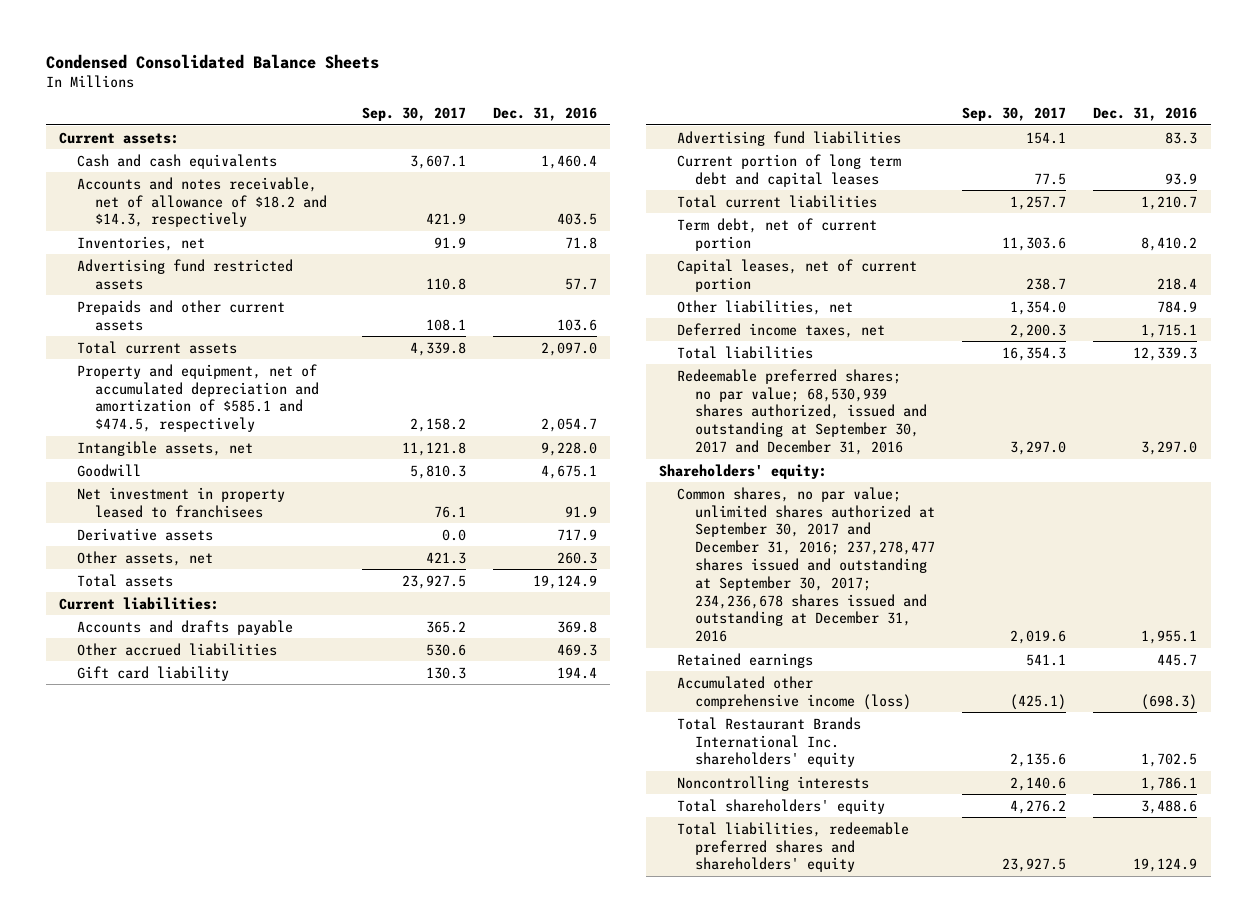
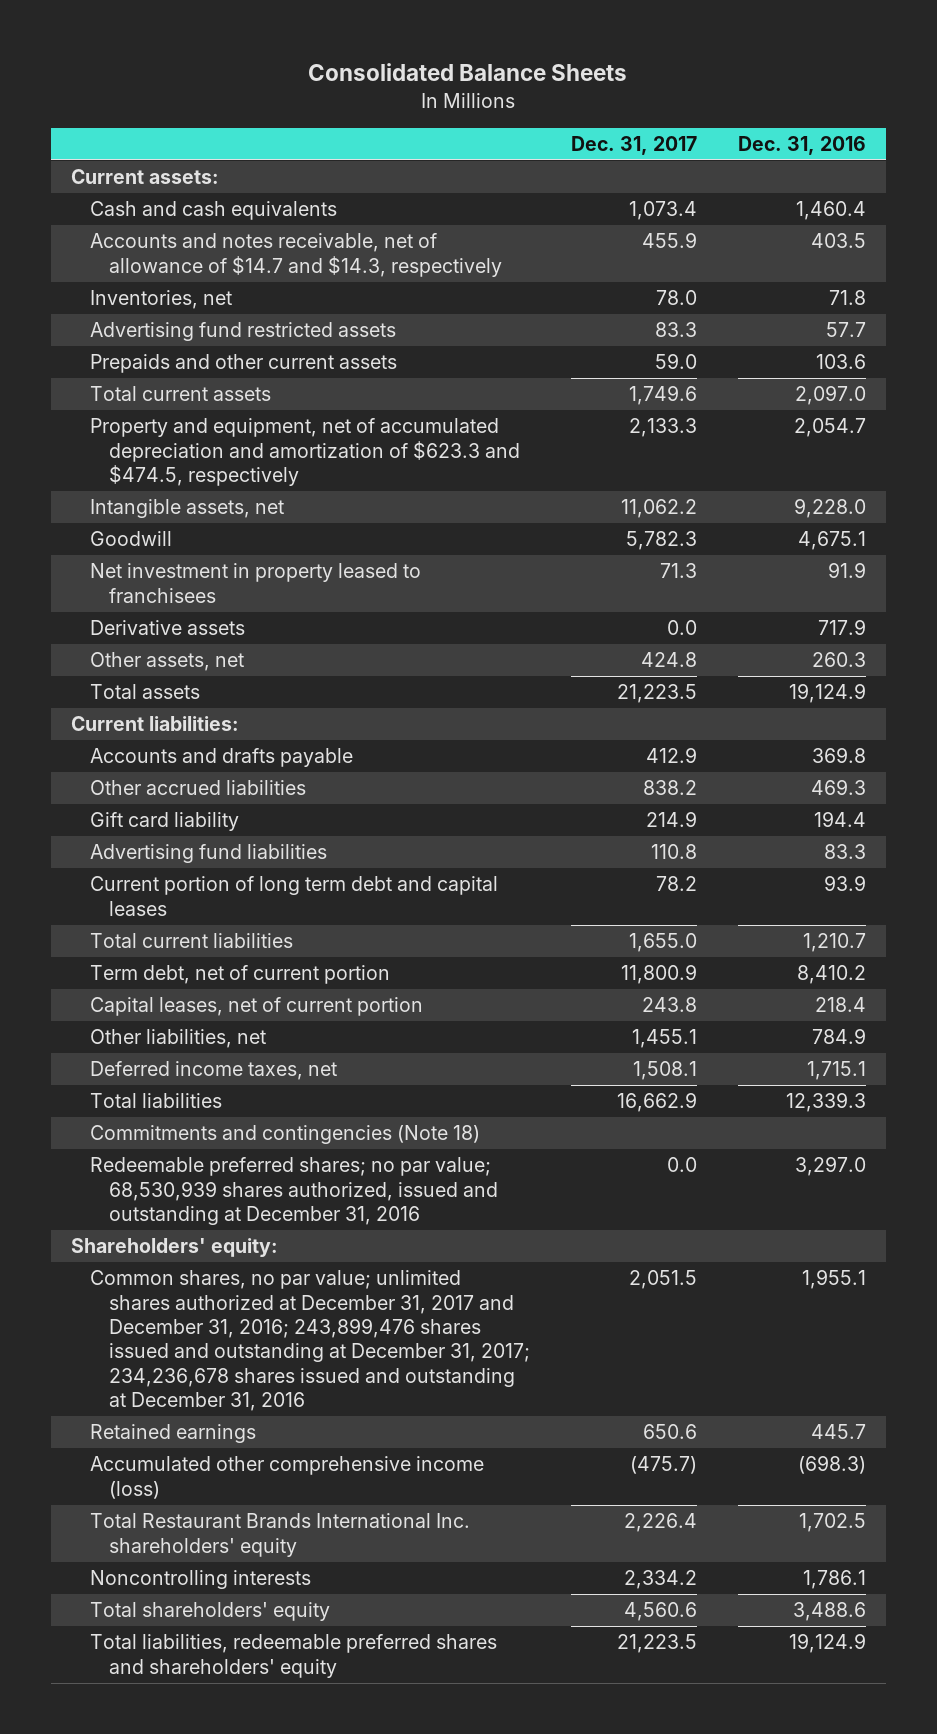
- Condensed Consolidated Balance Sheets
+ Consolidated Balance Sheets
- | Sep. 30, 2017 | Dec. 31, 2016
+ | Dec. 31, 2017 | Dec. 31, 2016
- Accounts and notes receivable, net of allowance of $18.2 and $14.3, respectively | 421.9 | 403.5
+ Accounts and notes receivable, net of allowance of $14.7 and $14.3, respectively | 455.9 | 403.5
- Property and equipment, net of accumulated depreciation and amortization of $585.1 and $474.5, respectively | 2,158.2 | 2,054.7
+ Property and equipment, net of accumulated depreciation and amortization of $623.3 and $474.5, respectively | 2,133.3 | 2,054.7
- Redeemable preferred shares; no par value; 68,530,939 shares authorized, issued and outstanding at September 30, 2017 and December 31, 2016 | 3,297.0 | 3,297.0
+ Commitments and contingencies (Note 18)
+ Redeemable preferred shares; no par value; 68,530,939 shares authorized, issued and outstanding at December 31, 2016 | 0.0 | 3,297.0
- Common shares, no par value; unlimited shares authorized at September 30, 2017 and December 31, 2016; 237,278,477 shares issued and outstanding at September 30, 2017; 234,236,678 shares issued and outstanding at December 31, 2016 | 2,019.6 | 1,955.1
+ Common shares, no par value; unlimited shares authorized at December 31, 2017 and December 31, 2016; 243,899,476 shares issued and outstanding at December 31, 2017; 234,236,678 shares issued and outstanding at December 31, 2016 | 2,051.5 | 1,955.1

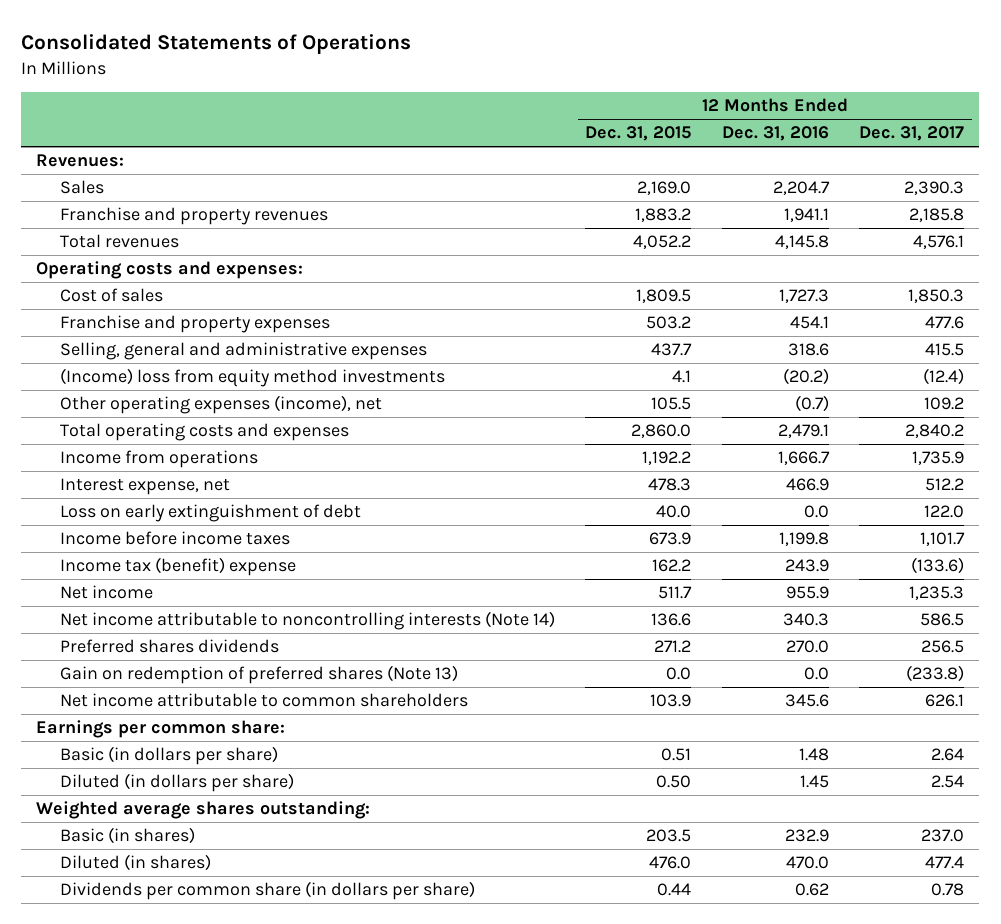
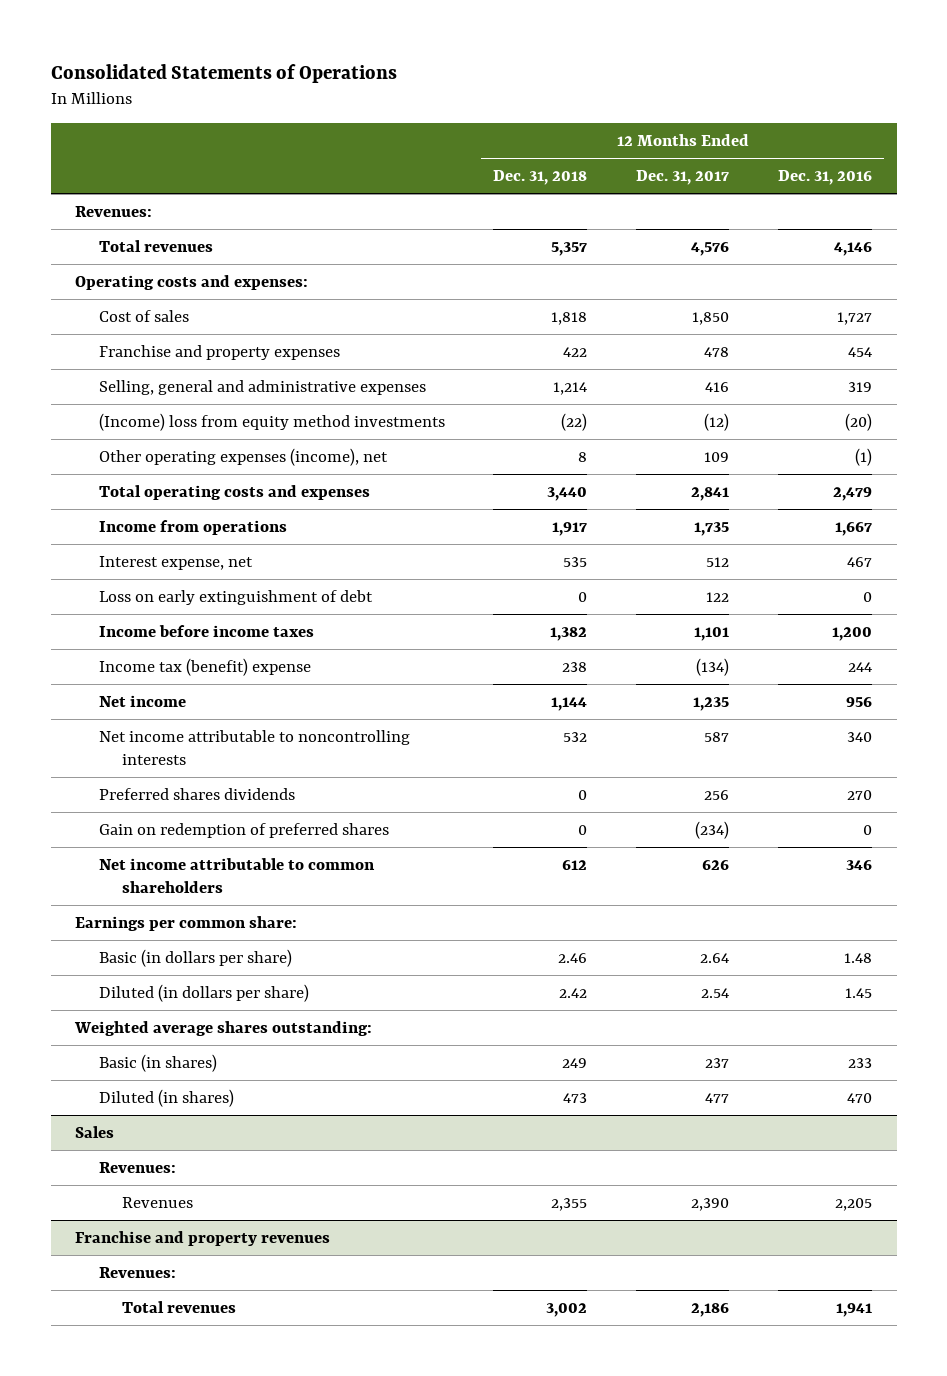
- | 12 Months Ended Dec. 31, 2015 | 12 Months Ended Dec. 31, 2016 | 12 Months Ended Dec. 31, 2017
+ | 12 Months Ended Dec. 31, 2018 | 12 Months Ended Dec. 31, 2017 | 12 Months Ended Dec. 31, 2016
- Sales | 2,169.0 | 2,204.7 | 2,390.3
- Franchise and property revenues | 1,883.2 | 1,941.1 | 2,185.8
- Total revenues | 4,052.2 | 4,145.8 | 4,576.1
+ Total revenues | 5,357 | 4,576 | 4,146
- Cost of sales | 1,809.5 | 1,727.3 | 1,850.3
- Franchise and property expenses | 503.2 | 454.1 | 477.6
- Selling, general and administrative expenses | 437.7 | 318.6 | 415.5
- (Income) loss from equity method investments | 4.1 | (20.2) | (12.4)
- Other operating expenses (income), net | 105.5 | (0.7) | 109.2
- Total operating costs and expenses | 2,860.0 | 2,479.1 | 2,840.2
- Income from operations | 1,192.2 | 1,666.7 | 1,735.9
- Interest expense, net | 478.3 | 466.9 | 512.2
- Loss on early extinguishment of debt | 40.0 | 0.0 | 122.0
- Income before income taxes | 673.9 | 1,199.8 | 1,101.7
- Income tax (benefit) expense | 162.2 | 243.9 | (133.6)
- Net income | 511.7 | 955.9 | 1,235.3
- Net income attributable to noncontrolling interests (Note 14) | 136.6 | 340.3 | 586.5
- Preferred shares dividends | 271.2 | 270.0 | 256.5
- Gain on redemption of preferred shares (Note 13) | 0.0 | 0.0 | (233.8)
- Net income attributable to common shareholders | 103.9 | 345.6 | 626.1
+ Cost of sales | 1,818 | 1,850 | 1,727
+ Franchise and property expenses | 422 | 478 | 454
+ Selling, general and administrative expenses | 1,214 | 416 | 319
+ (Income) loss from equity method investments | (22) | (12) | (20)
+ Other operating expenses (income), net | 8 | 109 | (1)
+ Total operating costs and expenses | 3,440 | 2,841 | 2,479
+ Income from operations | 1,917 | 1,735 | 1,667
+ Interest expense, net | 535 | 512 | 467
+ Loss on early extinguishment of debt | 0 | 122 | 0
+ Income before income taxes | 1,382 | 1,101 | 1,200
+ Income tax (benefit) expense | 238 | (134) | 244
+ Net income | 1,144 | 1,235 | 956
+ Net income attributable to noncontrolling interests | 532 | 587 | 340
+ Preferred shares dividends | 0 | 256 | 270
+ Gain on redemption of preferred shares | 0 | (234) | 0
+ Net income attributable to common shareholders | 612 | 626 | 346
- Basic (in shares) | 203.5 | 232.9 | 237.0
- Diluted (in shares) | 476.0 | 470.0 | 477.4
- Dividends per common share (in dollars per share) | 0.44 | 0.62 | 0.78
+ Basic (in shares) | 249 | 237 | 233
+ Diluted (in shares) | 473 | 477 | 470
+ Sales
+ Revenues:
+ Revenues | 2,355 | 2,390 | 2,205
+ Franchise and property revenues
+ Revenues:
+ Total revenues | 3,002 | 2,186 | 1,941

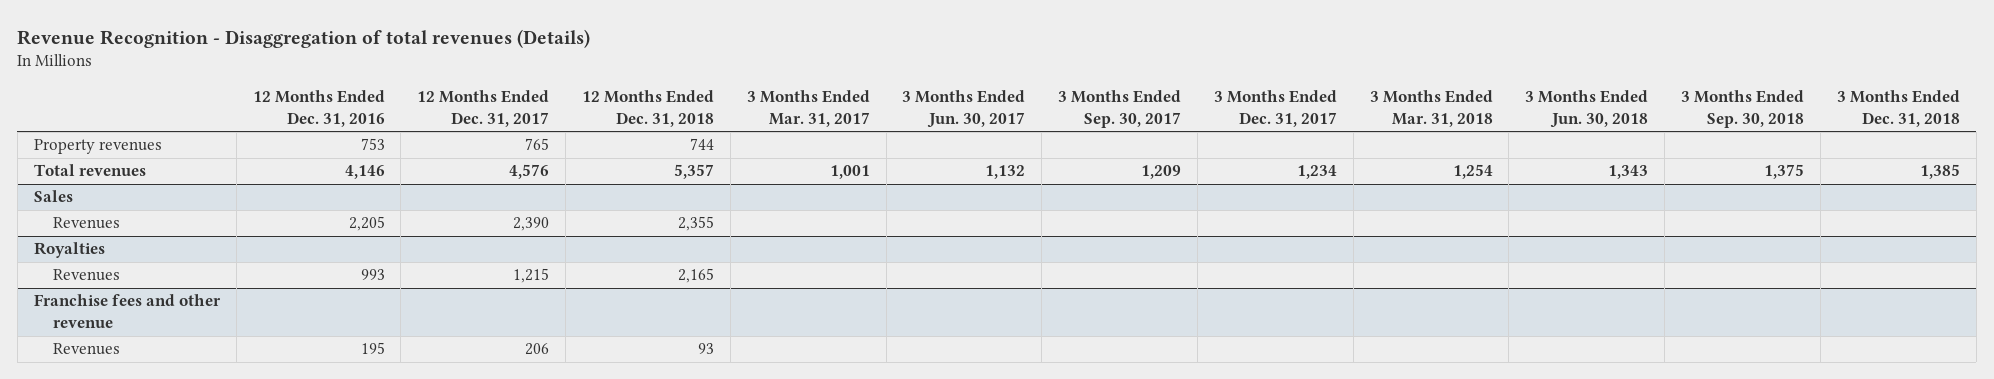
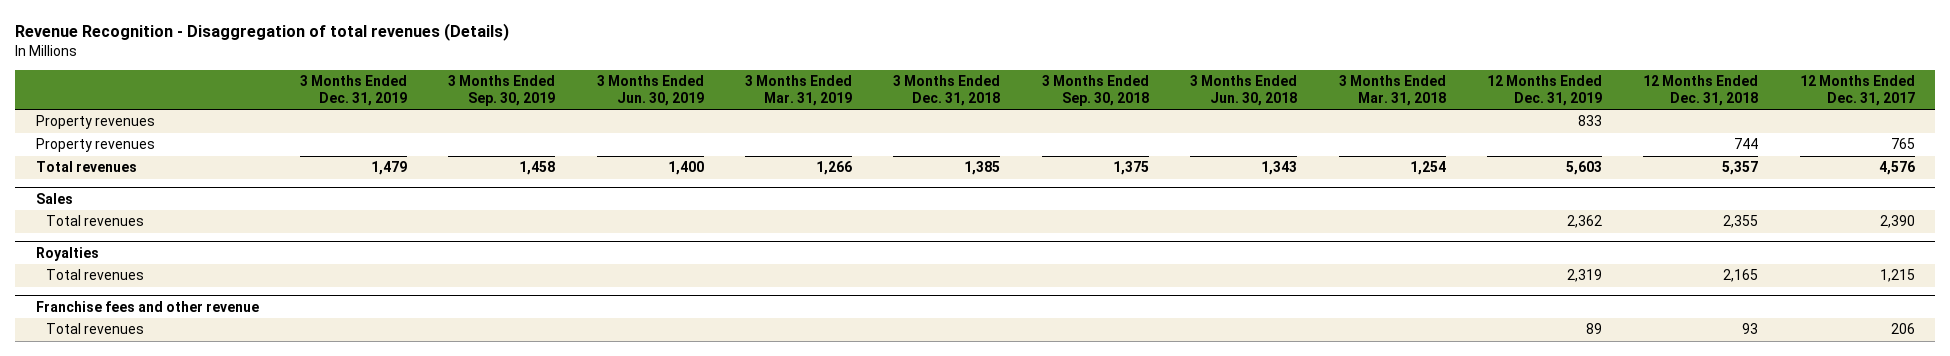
- | 12 Months Ended Dec. 31, 2016 | 12 Months Ended Dec. 31, 2017 | 12 Months Ended Dec. 31, 2018 | 3 Months Ended Mar. 31, 2017 | 3 Months Ended Jun. 30, 2017 | 3 Months Ended Sep. 30, 2017 | 3 Months Ended Dec. 31, 2017 | 3 Months Ended Mar. 31, 2018 | 3 Months Ended Jun. 30, 2018 | 3 Months Ended Sep. 30, 2018 | 3 Months Ended Dec. 31, 2018
+ | 3 Months Ended Dec. 31, 2019 | 3 Months Ended Sep. 30, 2019 | 3 Months Ended Jun. 30, 2019 | 3 Months Ended Mar. 31, 2019 | 3 Months Ended Dec. 31, 2018 | 3 Months Ended Sep. 30, 2018 | 3 Months Ended Jun. 30, 2018 | 3 Months Ended Mar. 31, 2018 | 12 Months Ended Dec. 31, 2019 | 12 Months Ended Dec. 31, 2018 | 12 Months Ended Dec. 31, 2017
+ Property revenues | | | | | | | | | 833 | |
@ Sales
- Revenues | 2,205 | 2,390 | 2,355 | | | | | | | |
+ Total revenues | | | | | | | | | 2,362 | 2,355 | 2,390
@ Royalties
- Revenues | 993 | 1,215 | 2,165 | | | | | | | |
+ Total revenues | | | | | | | | | 2,319 | 2,165 | 1,215
@ Franchise fees and other revenue
- Revenues | 195 | 206 | 93 | | | | | | | |
+ Total revenues | | | | | | | | | 89 | 93 | 206

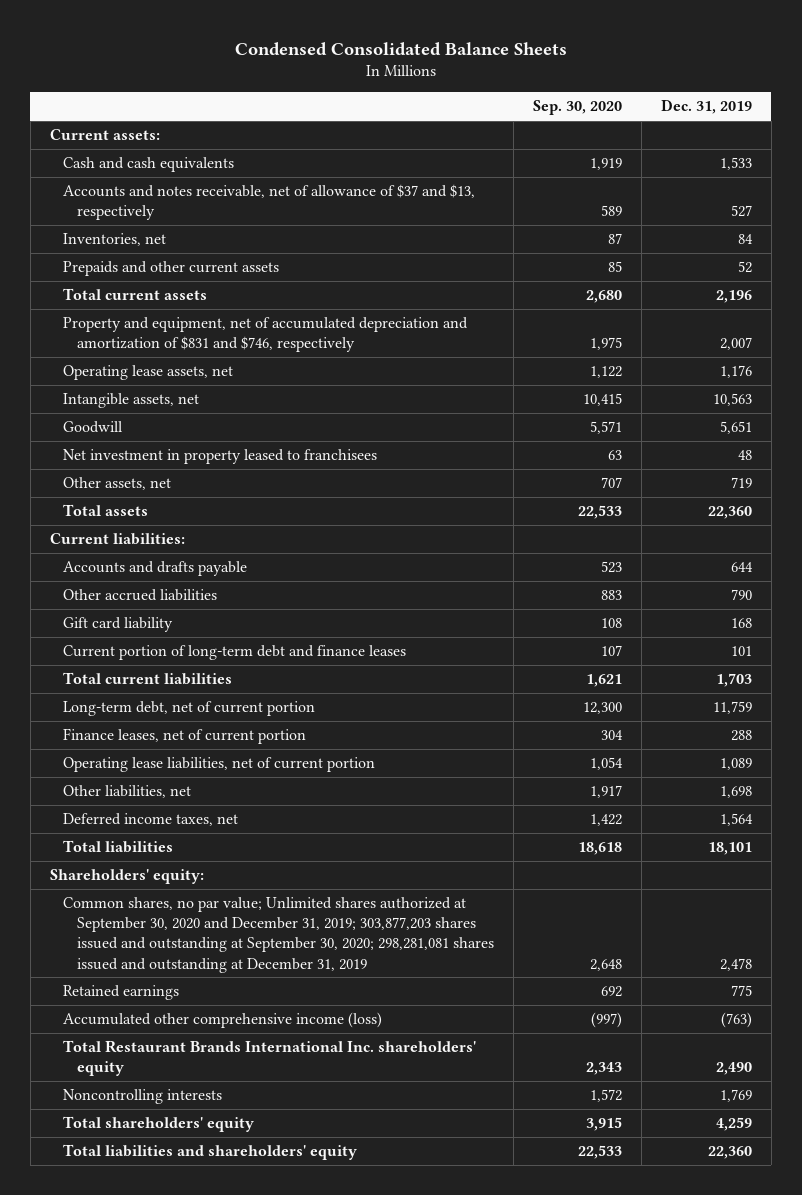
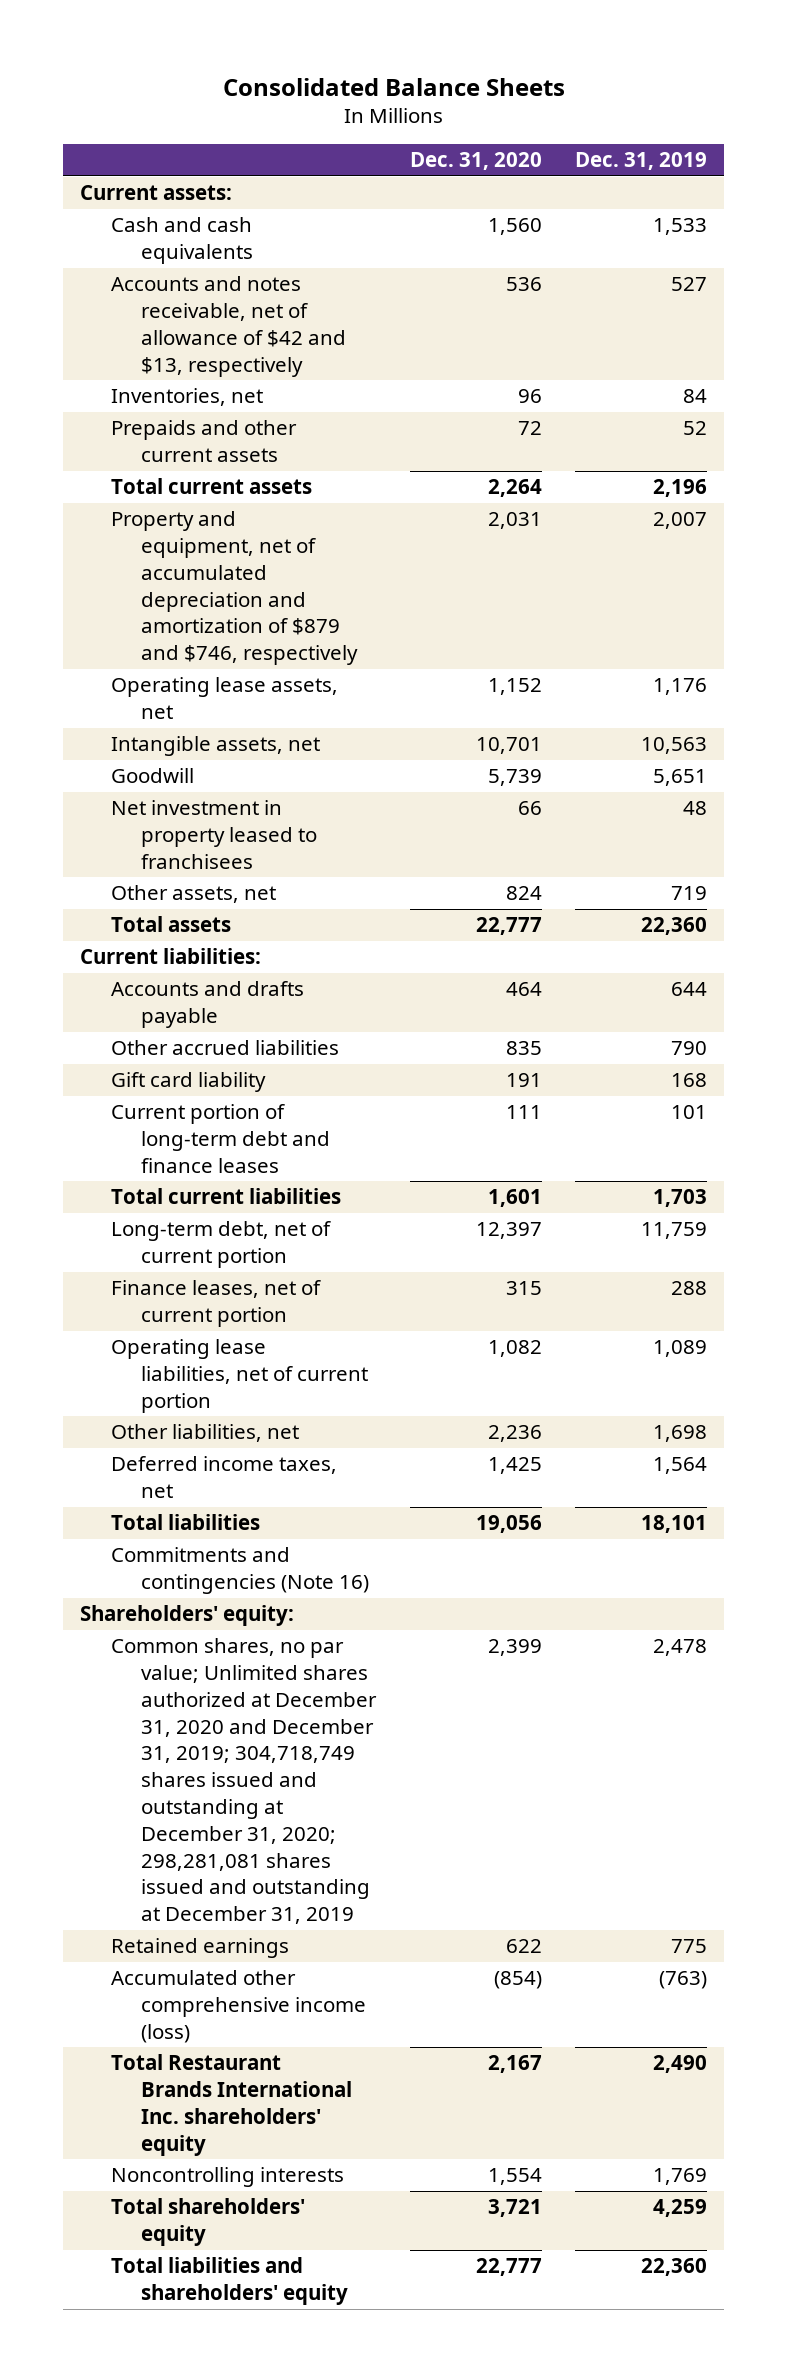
- Condensed Consolidated Balance Sheets
+ Consolidated Balance Sheets
- | Sep. 30, 2020 | Dec. 31, 2019
+ | Dec. 31, 2020 | Dec. 31, 2019
- Accounts and notes receivable, net of allowance of $37 and $13, respectively | 589 | 527
+ Accounts and notes receivable, net of allowance of $42 and $13, respectively | 536 | 527
- Property and equipment, net of accumulated depreciation and amortization of $831 and $746, respectively | 1,975 | 2,007
+ Property and equipment, net of accumulated depreciation and amortization of $879 and $746, respectively | 2,031 | 2,007
+ Commitments and contingencies (Note 16)
- Common shares, no par value; Unlimited shares authorized at September 30, 2020 and December 31, 2019; 303,877,203 shares issued and outstanding at September 30, 2020; 298,281,081 shares issued and outstanding at December 31, 2019 | 2,648 | 2,478
+ Common shares, no par value; Unlimited shares authorized at December 31, 2020 and December 31, 2019; 304,718,749 shares issued and outstanding at December 31, 2020; 298,281,081 shares issued and outstanding at December 31, 2019 | 2,399 | 2,478

